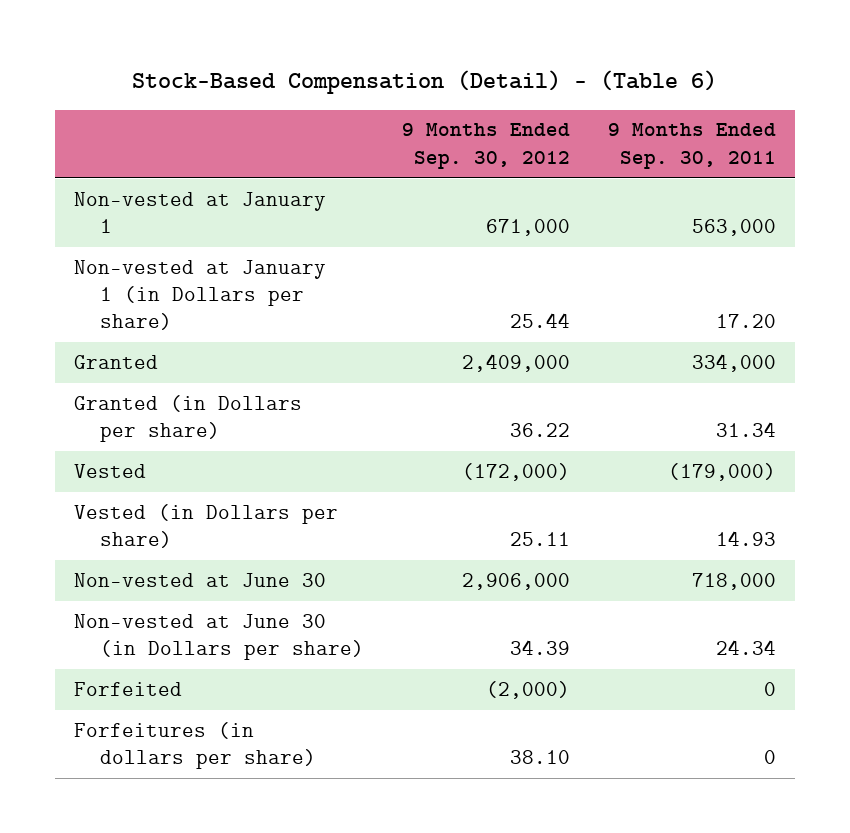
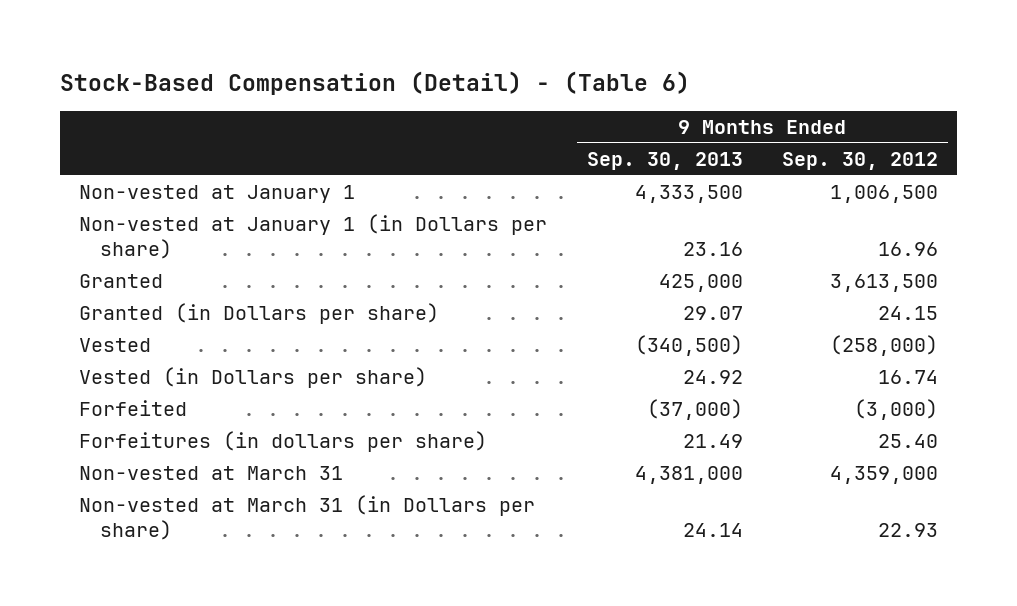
- | 9 Months Ended Sep. 30, 2012 | 9 Months Ended Sep. 30, 2011
+ | 9 Months Ended Sep. 30, 2013 | 9 Months Ended Sep. 30, 2012
- Non-vested at January 1 | 671,000 | 563,000
- Non-vested at January 1 (in Dollars per share) | 25.44 | 17.20
- Granted | 2,409,000 | 334,000
- Granted (in Dollars per share) | 36.22 | 31.34
- Vested | (172,000) | (179,000)
- Vested (in Dollars per share) | 25.11 | 14.93
- Non-vested at June 30 | 2,906,000 | 718,000
- Non-vested at June 30 (in Dollars per share) | 34.39 | 24.34
- Forfeited | (2,000) | 0
- Forfeitures (in dollars per share) | 38.10 | 0
+ Non-vested at January 1 | 4,333,500 | 1,006,500
+ Non-vested at January 1 (in Dollars per share) | 23.16 | 16.96
+ Granted | 425,000 | 3,613,500
+ Granted (in Dollars per share) | 29.07 | 24.15
+ Vested | (340,500) | (258,000)
+ Vested (in Dollars per share) | 24.92 | 16.74
+ Forfeited | (37,000) | (3,000)
+ Forfeitures (in dollars per share) | 21.49 | 25.40
+ Non-vested at March 31 | 4,381,000 | 4,359,000
+ Non-vested at March 31 (in Dollars per share) | 24.14 | 22.93

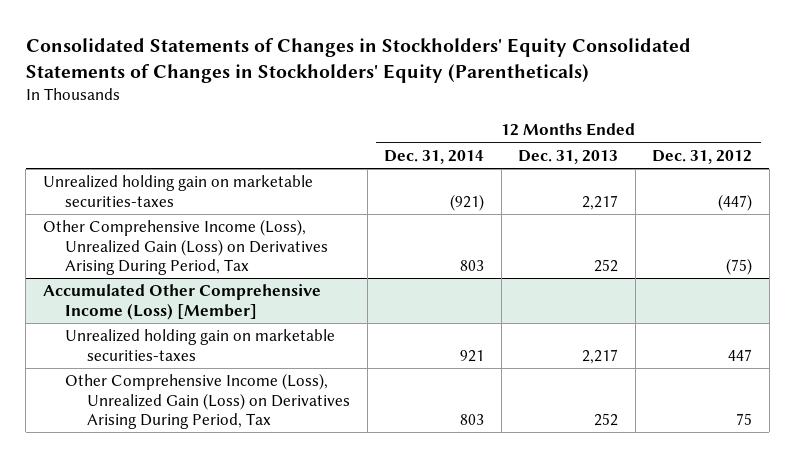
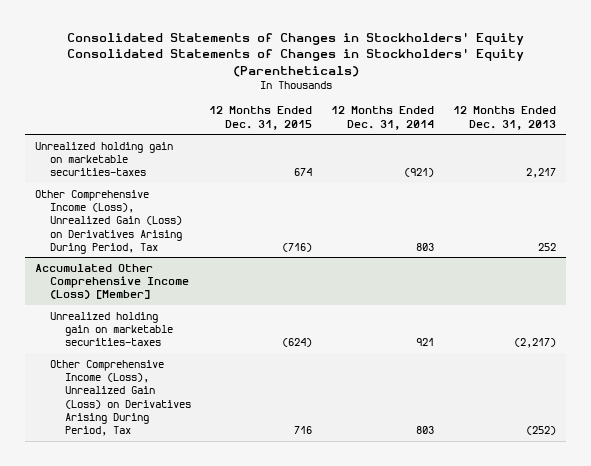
- | 12 Months Ended Dec. 31, 2014 | 12 Months Ended Dec. 31, 2013 | 12 Months Ended Dec. 31, 2012
+ | 12 Months Ended Dec. 31, 2015 | 12 Months Ended Dec. 31, 2014 | 12 Months Ended Dec. 31, 2013
@ Accumulated Other Comprehensive Income (Loss) [Member]
- Unrealized holding gain on marketable securities-taxes | 921 | 2,217 | 447
- Other Comprehensive Income (Loss), Unrealized Gain (Loss) on Derivatives Arising During Period, Tax | 803 | 252 | 75
+ Unrealized holding gain on marketable securities-taxes | (624) | 921 | (2,217)
+ Other Comprehensive Income (Loss), Unrealized Gain (Loss) on Derivatives Arising During Period, Tax | 716 | 803 | (252)

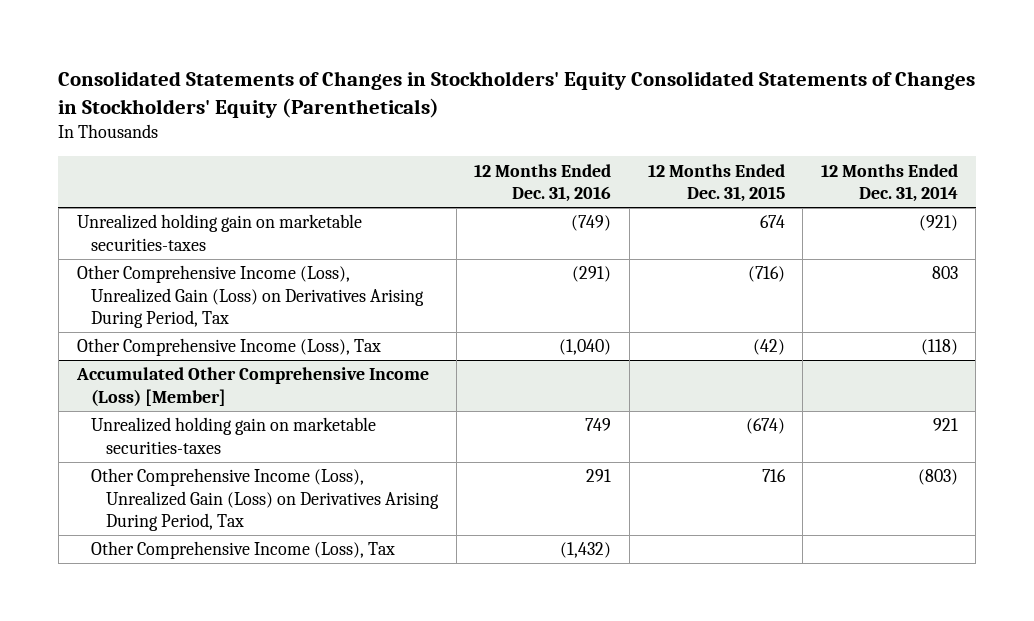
- | 12 Months Ended Dec. 31, 2015 | 12 Months Ended Dec. 31, 2014 | 12 Months Ended Dec. 31, 2013
+ | 12 Months Ended Dec. 31, 2016 | 12 Months Ended Dec. 31, 2015 | 12 Months Ended Dec. 31, 2014
+ Other Comprehensive Income (Loss), Tax | (1,040) | (42) | (118)
@ Accumulated Other Comprehensive Income (Loss) [Member]
- Unrealized holding gain on marketable securities-taxes | (624) | 921 | (2,217)
- Other Comprehensive Income (Loss), Unrealized Gain (Loss) on Derivatives Arising During Period, Tax | 716 | 803 | (252)
+ Unrealized holding gain on marketable securities-taxes | 749 | (674) | 921
+ Other Comprehensive Income (Loss), Unrealized Gain (Loss) on Derivatives Arising During Period, Tax | 291 | 716 | (803)
+ Other Comprehensive Income (Loss), Tax | (1,432) | |

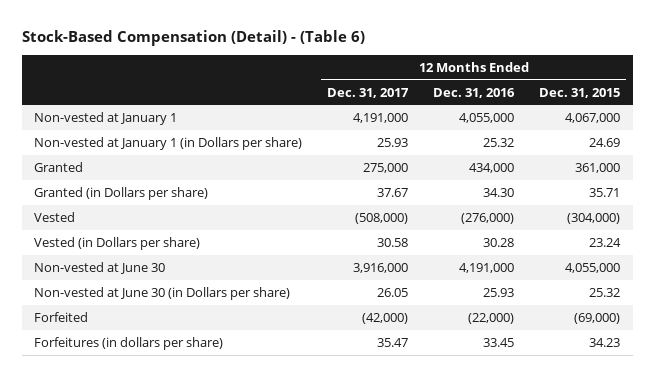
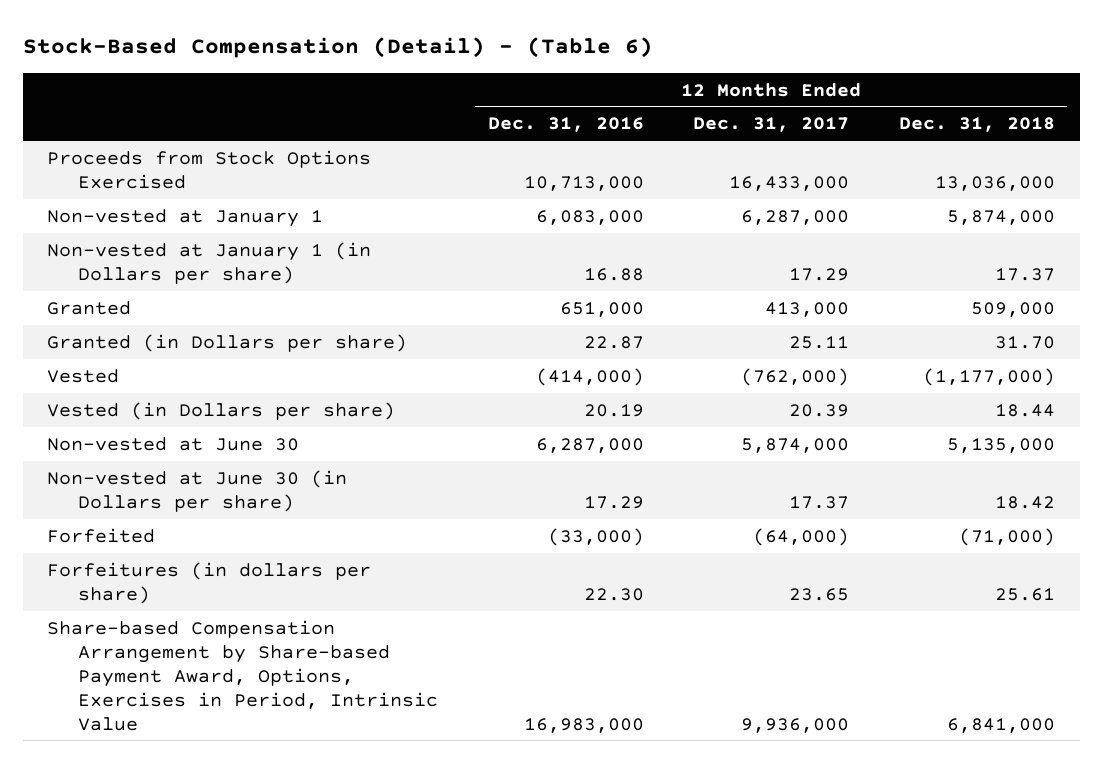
- | 12 Months Ended Dec. 31, 2017 | 12 Months Ended Dec. 31, 2016 | 12 Months Ended Dec. 31, 2015
+ | 12 Months Ended Dec. 31, 2016 | 12 Months Ended Dec. 31, 2017 | 12 Months Ended Dec. 31, 2018
- Non-vested at January 1 | 4,191,000 | 4,055,000 | 4,067,000
- Non-vested at January 1 (in Dollars per share) | 25.93 | 25.32 | 24.69
- Granted | 275,000 | 434,000 | 361,000
- Granted (in Dollars per share) | 37.67 | 34.30 | 35.71
- Vested | (508,000) | (276,000) | (304,000)
- Vested (in Dollars per share) | 30.58 | 30.28 | 23.24
- Non-vested at June 30 | 3,916,000 | 4,191,000 | 4,055,000
- Non-vested at June 30 (in Dollars per share) | 26.05 | 25.93 | 25.32
- Forfeited | (42,000) | (22,000) | (69,000)
- Forfeitures (in dollars per share) | 35.47 | 33.45 | 34.23
+ Proceeds from Stock Options Exercised | 10,713,000 | 16,433,000 | 13,036,000
+ Non-vested at January 1 | 6,083,000 | 6,287,000 | 5,874,000
+ Non-vested at January 1 (in Dollars per share) | 16.88 | 17.29 | 17.37
+ Granted | 651,000 | 413,000 | 509,000
+ Granted (in Dollars per share) | 22.87 | 25.11 | 31.70
+ Vested | (414,000) | (762,000) | (1,177,000)
+ Vested (in Dollars per share) | 20.19 | 20.39 | 18.44
+ Non-vested at June 30 | 6,287,000 | 5,874,000 | 5,135,000
+ Non-vested at June 30 (in Dollars per share) | 17.29 | 17.37 | 18.42
+ Forfeited | (33,000) | (64,000) | (71,000)
+ Forfeitures (in dollars per share) | 22.30 | 23.65 | 25.61
+ Share-based Compensation Arrangement by Share-based Payment Award, Options, Exercises in Period, Intrinsic Value | 16,983,000 | 9,936,000 | 6,841,000

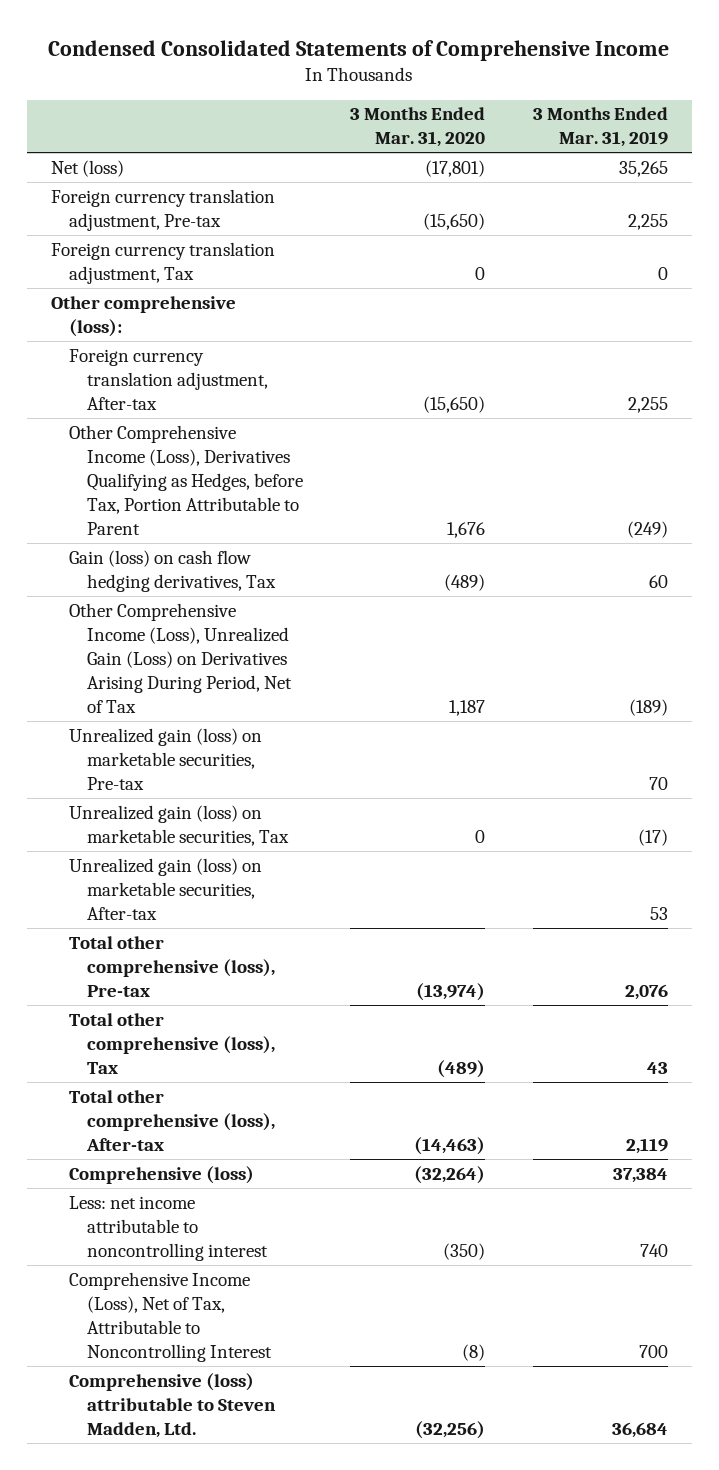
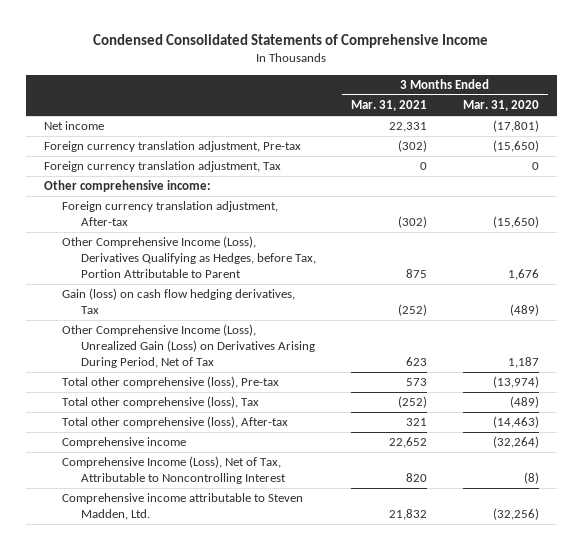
- | 3 Months Ended Mar. 31, 2020 | 3 Months Ended Mar. 31, 2019
+ | 3 Months Ended Mar. 31, 2021 | 3 Months Ended Mar. 31, 2020
- Net (loss) | (17,801) | 35,265
+ Net income | 22,331 | (17,801)
- Other comprehensive (loss):
+ Other comprehensive income:
- Unrealized gain (loss) on marketable securities, Pre-tax | | 70
- Unrealized gain (loss) on marketable securities, Tax | 0 | (17)
- Unrealized gain (loss) on marketable securities, After-tax | | 53
- Comprehensive (loss) | (32,264) | 37,384
- Less: net income attributable to noncontrolling interest | (350) | 740
+ Comprehensive income | 22,652 | (32,264)
- Comprehensive (loss) attributable to Steven Madden, Ltd. | (32,256) | 36,684
+ Comprehensive income attributable to Steven Madden, Ltd. | 21,832 | (32,256)

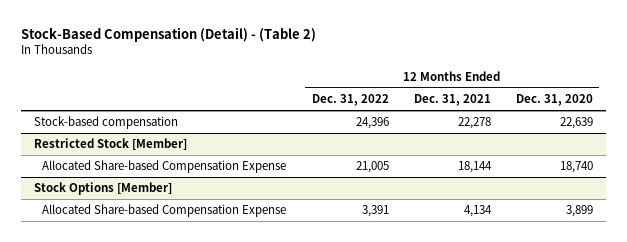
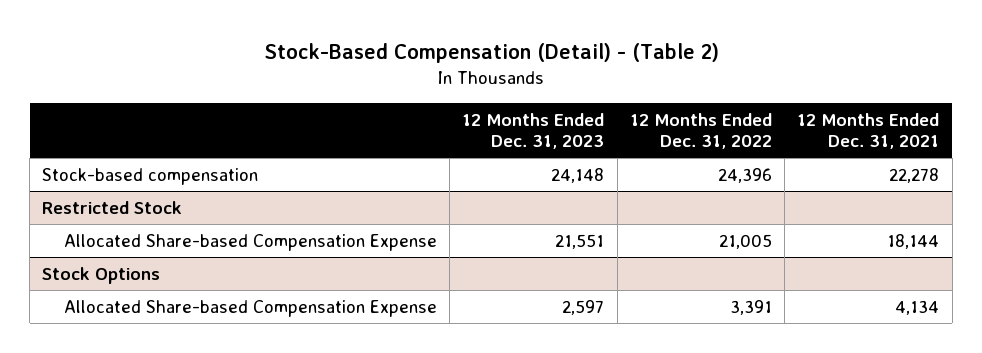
- | 12 Months Ended Dec. 31, 2022 | 12 Months Ended Dec. 31, 2021 | 12 Months Ended Dec. 31, 2020
+ | 12 Months Ended Dec. 31, 2023 | 12 Months Ended Dec. 31, 2022 | 12 Months Ended Dec. 31, 2021
- Restricted Stock [Member]
+ Restricted Stock
- Stock Options [Member]
+ Stock Options

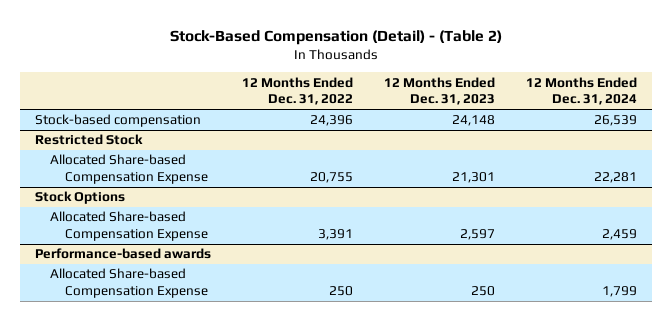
- | 12 Months Ended Dec. 31, 2023 | 12 Months Ended Dec. 31, 2022 | 12 Months Ended Dec. 31, 2021
+ | 12 Months Ended Dec. 31, 2022 | 12 Months Ended Dec. 31, 2023 | 12 Months Ended Dec. 31, 2024
@ Restricted Stock
- Allocated Share-based Compensation Expense | 21,551 | 21,005 | 18,144
+ Allocated Share-based Compensation Expense | 20,755 | 21,301 | 22,281
+ Performance-based awards
+ Allocated Share-based Compensation Expense | 250 | 250 | 1,799

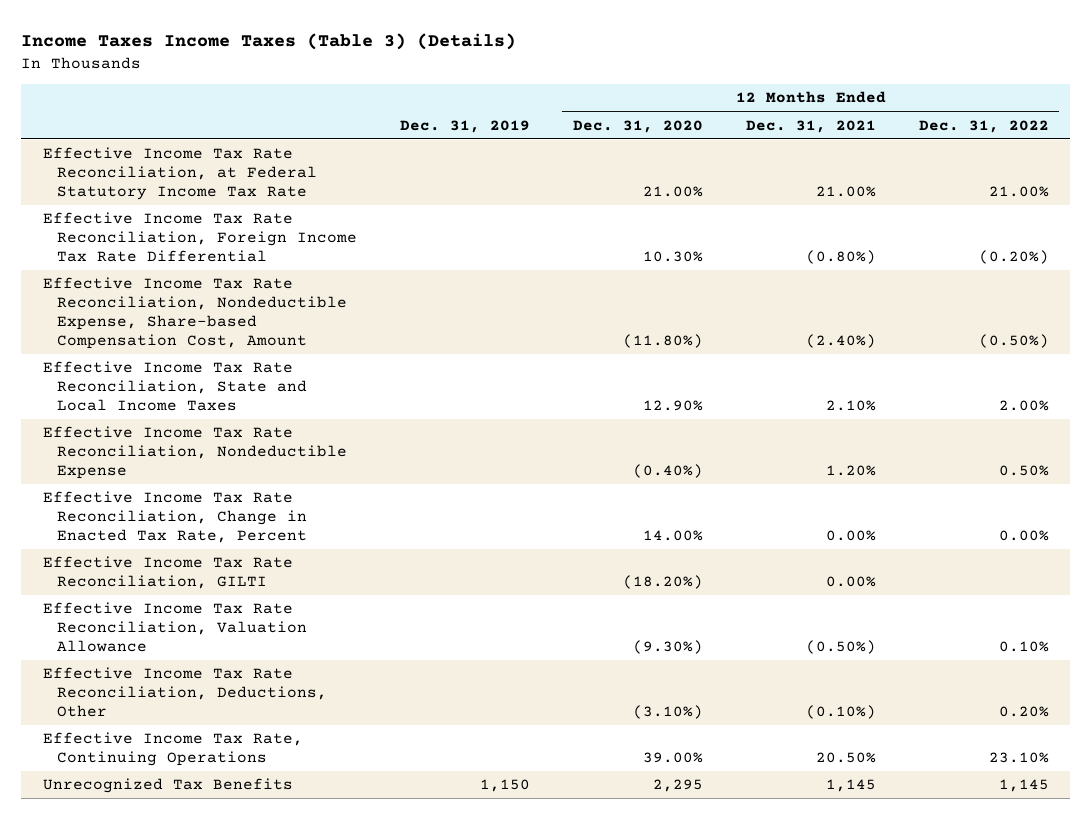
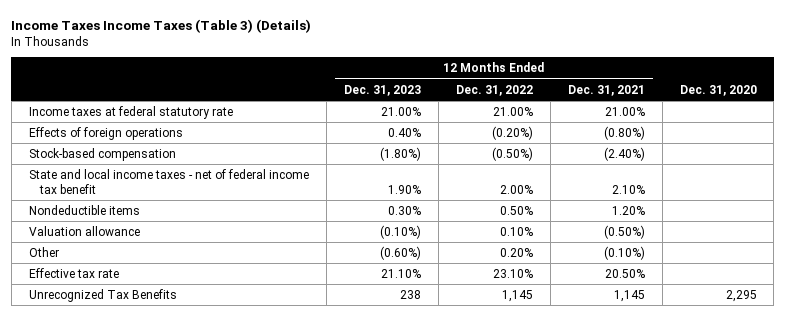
- | Dec. 31, 2019 | 12 Months Ended Dec. 31, 2020 | 12 Months Ended Dec. 31, 2021 | 12 Months Ended Dec. 31, 2022
+ | 12 Months Ended Dec. 31, 2023 | 12 Months Ended Dec. 31, 2022 | 12 Months Ended Dec. 31, 2021 | Dec. 31, 2020
- Effective Income Tax Rate Reconciliation, at Federal Statutory Income Tax Rate | | 21.00% | 21.00% | 21.00%
- Effective Income Tax Rate Reconciliation, Foreign Income Tax Rate Differential | | 10.30% | (0.80%) | (0.20%)
- Effective Income Tax Rate Reconciliation, Nondeductible Expense, Share-based Compensation Cost, Amount | | (11.80%) | (2.40%) | (0.50%)
- Effective Income Tax Rate Reconciliation, State and Local Income Taxes | | 12.90% | 2.10% | 2.00%
- Effective Income Tax Rate Reconciliation, Nondeductible Expense | | (0.40%) | 1.20% | 0.50%
- Effective Income Tax Rate Reconciliation, Change in Enacted Tax Rate, Percent | | 14.00% | 0.00% | 0.00%
- Effective Income Tax Rate Reconciliation, GILTI | | (18.20%) | 0.00% |
- Effective Income Tax Rate Reconciliation, Valuation Allowance | | (9.30%) | (0.50%) | 0.10%
- Effective Income Tax Rate Reconciliation, Deductions, Other | | (3.10%) | (0.10%) | 0.20%
- Effective Income Tax Rate, Continuing Operations | | 39.00% | 20.50% | 23.10%
+ Income taxes at federal statutory rate | 21.00% | 21.00% | 21.00% |
+ Effects of foreign operations | 0.40% | (0.20%) | (0.80%) |
+ Stock-based compensation | (1.80%) | (0.50%) | (2.40%) |
+ State and local income taxes - net of federal income tax benefit | 1.90% | 2.00% | 2.10% |
+ Nondeductible items | 0.30% | 0.50% | 1.20% |
+ Valuation allowance | (0.10%) | 0.10% | (0.50%) |
+ Other | (0.60%) | 0.20% | (0.10%) |
+ Effective tax rate | 21.10% | 23.10% | 20.50% |

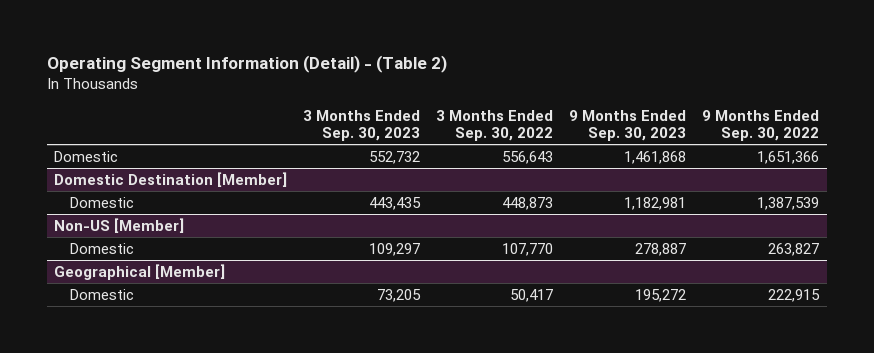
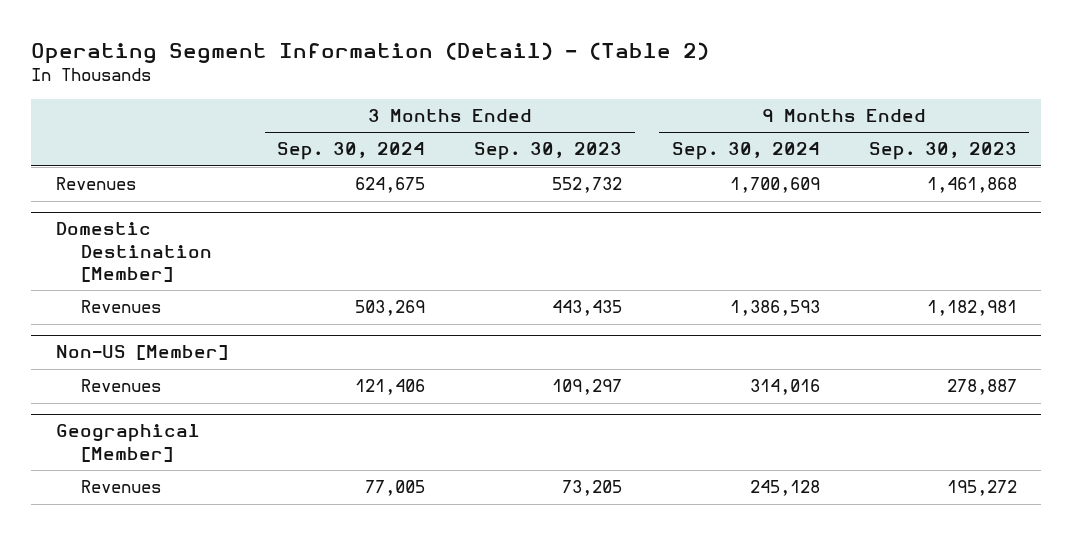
- | 3 Months Ended Sep. 30, 2023 | 3 Months Ended Sep. 30, 2022 | 9 Months Ended Sep. 30, 2023 | 9 Months Ended Sep. 30, 2022
+ | 3 Months Ended Sep. 30, 2024 | 3 Months Ended Sep. 30, 2023 | 9 Months Ended Sep. 30, 2024 | 9 Months Ended Sep. 30, 2023
- Domestic | 552,732 | 556,643 | 1,461,868 | 1,651,366
+ Revenues | 624,675 | 552,732 | 1,700,609 | 1,461,868
@ Domestic Destination [Member]
- Domestic | 443,435 | 448,873 | 1,182,981 | 1,387,539
+ Revenues | 503,269 | 443,435 | 1,386,593 | 1,182,981
@ Non-US [Member]
- Domestic | 109,297 | 107,770 | 278,887 | 263,827
+ Revenues | 121,406 | 109,297 | 314,016 | 278,887
@ Geographical [Member]
- Domestic | 73,205 | 50,417 | 195,272 | 222,915
+ Revenues | 77,005 | 73,205 | 245,128 | 195,272

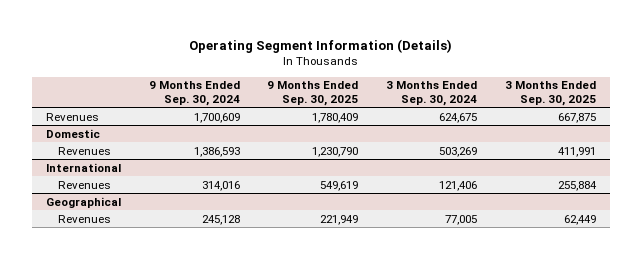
- Operating Segment Information (Detail) - (Table 2)
+ Operating Segment Information (Details)
- | 3 Months Ended Sep. 30, 2024 | 3 Months Ended Sep. 30, 2023 | 9 Months Ended Sep. 30, 2024 | 9 Months Ended Sep. 30, 2023
+ | 9 Months Ended Sep. 30, 2024 | 9 Months Ended Sep. 30, 2025 | 3 Months Ended Sep. 30, 2024 | 3 Months Ended Sep. 30, 2025
- Domestic Destination [Member]
+ Domestic
- Non-US [Member]
+ International
- Geographical [Member]
+ Geographical

